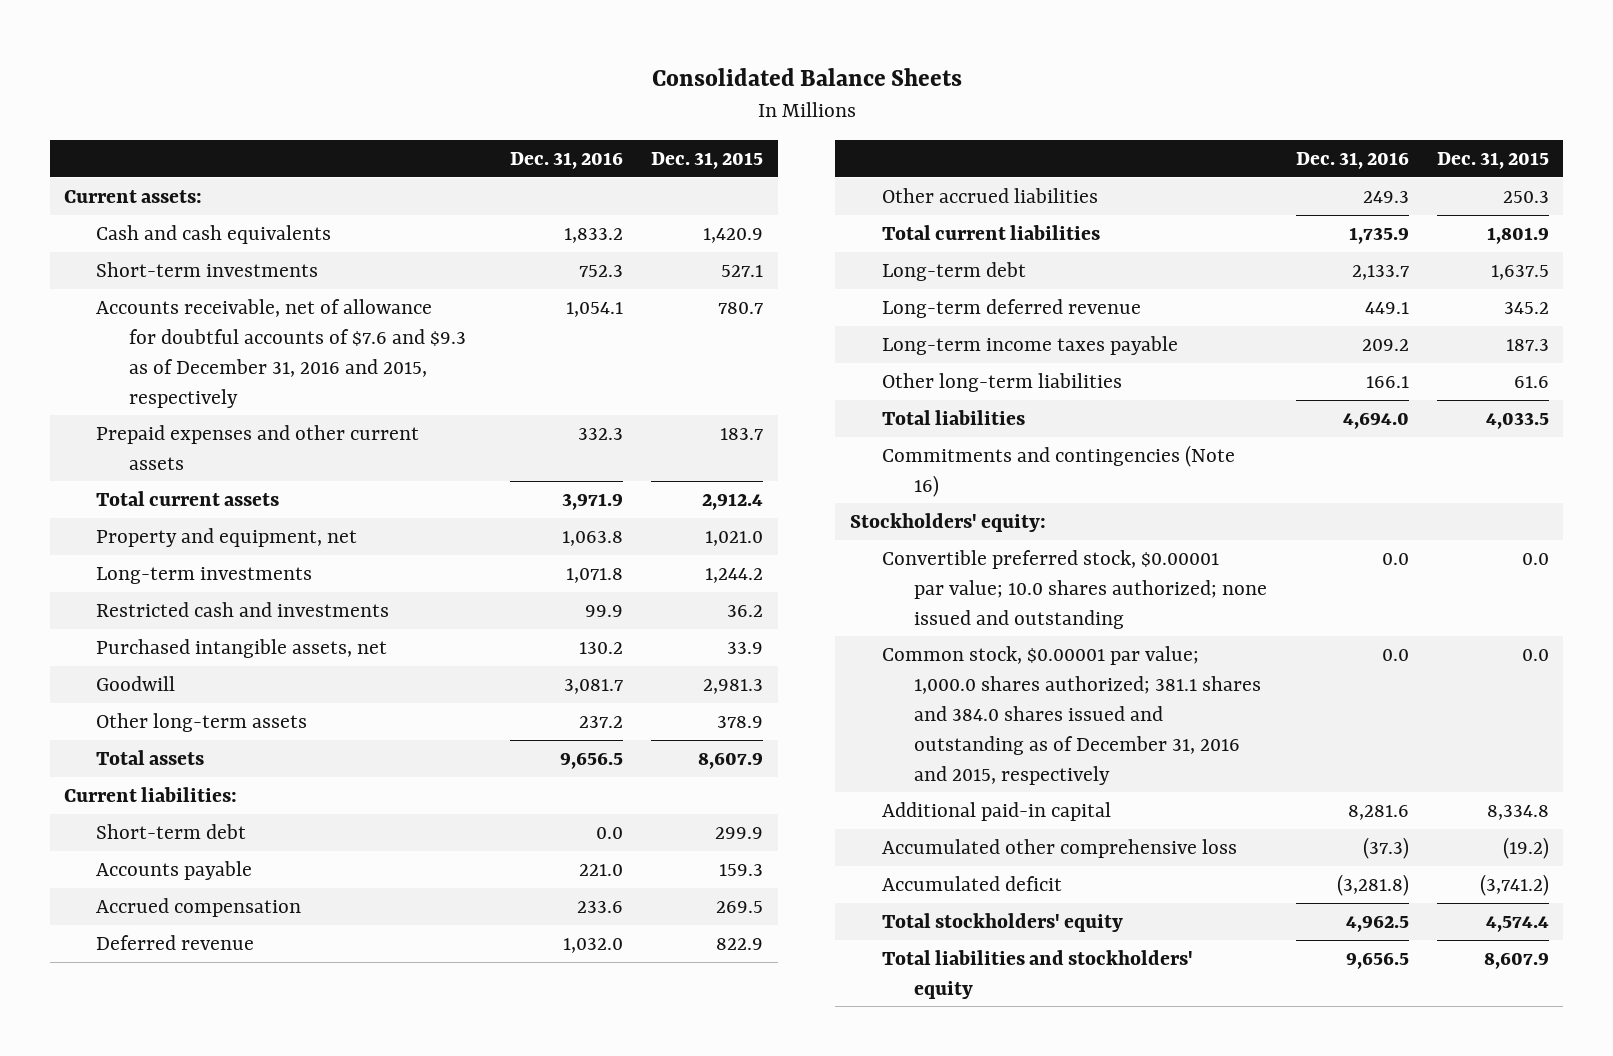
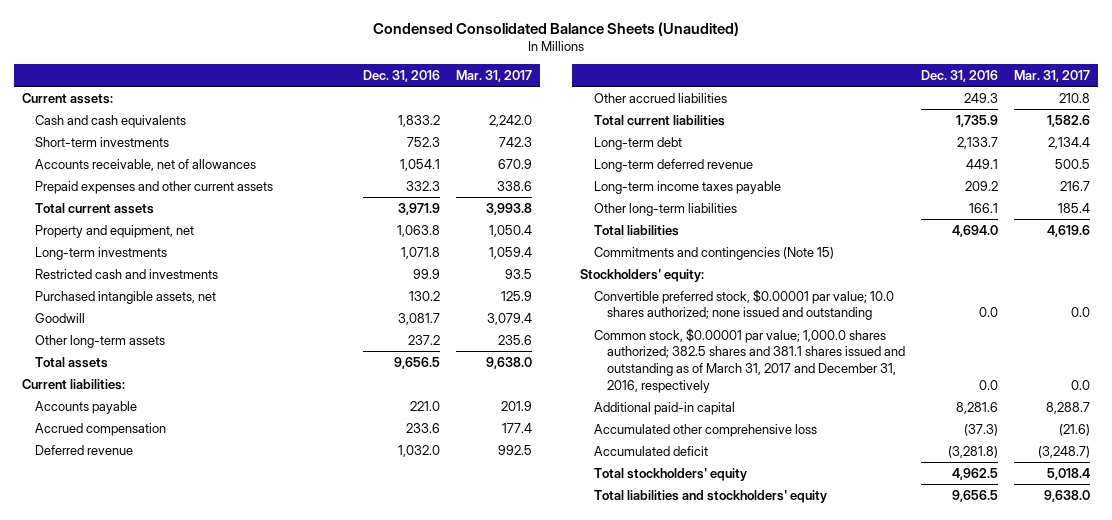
- Consolidated Balance Sheets
+ Condensed Consolidated Balance Sheets (Unaudited)
- | Dec. 31, 2016 | Dec. 31, 2015
+ | Dec. 31, 2016 | Mar. 31, 2017
- Accounts receivable, net of allowance for doubtful accounts of $7.6 and $9.3 as of December 31, 2016 and 2015, respectively | 1,054.1 | 780.7
+ Accounts receivable, net of allowances | 1,054.1 | 670.9
- Short-term debt | 0.0 | 299.9
- Commitments and contingencies (Note 16)
+ Commitments and contingencies (Note 15)
- Common stock, $0.00001 par value; 1,000.0 shares authorized; 381.1 shares and 384.0 shares issued and outstanding as of December 31, 2016 and 2015, respectively | 0.0 | 0.0
+ Common stock, $0.00001 par value; 1,000.0 shares authorized; 382.5 shares and 381.1 shares issued and outstanding as of March 31, 2017 and December 31, 2016, respectively | 0.0 | 0.0

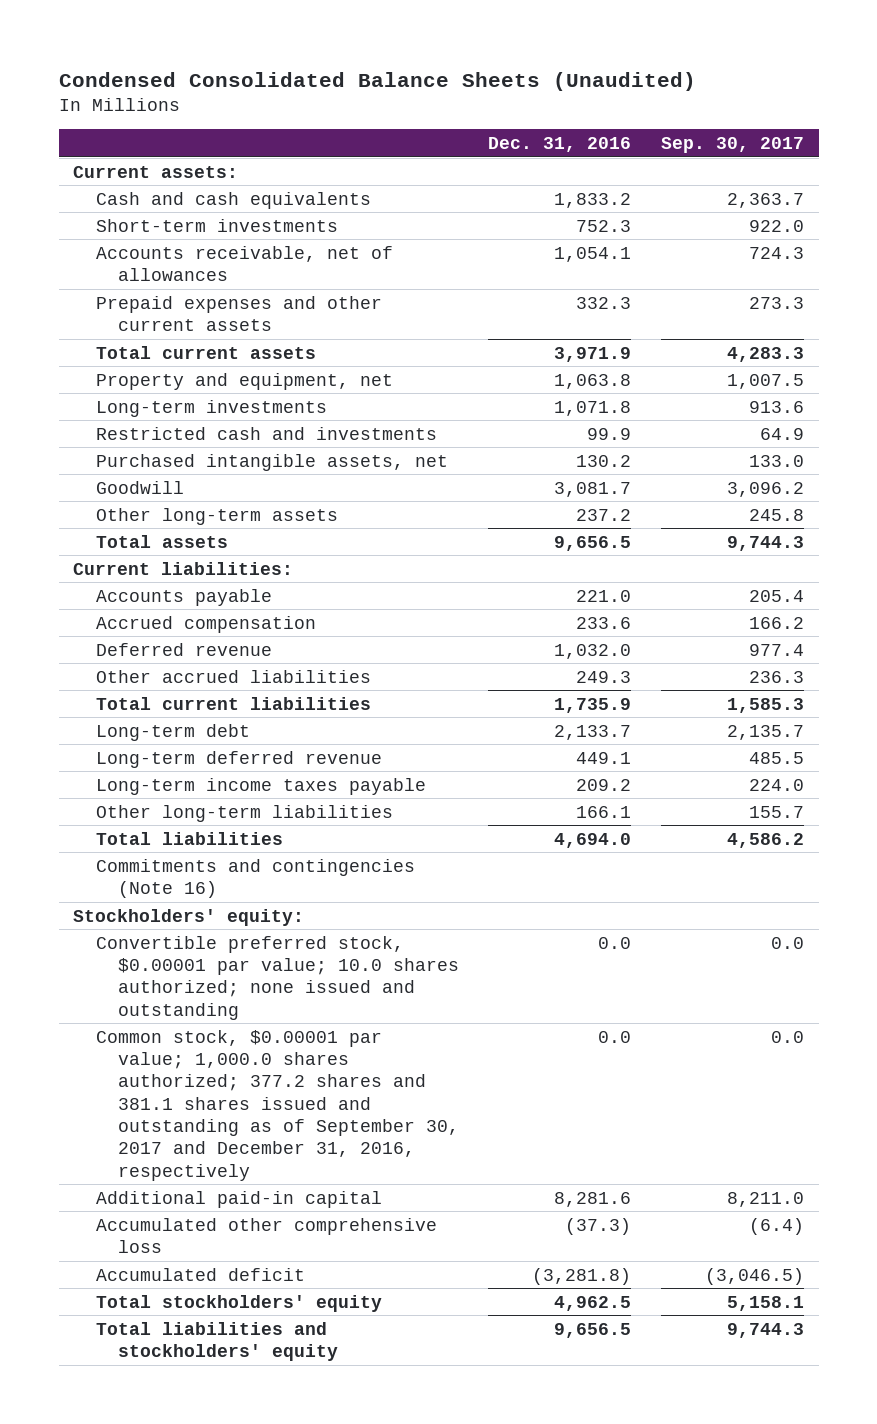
- | Dec. 31, 2016 | Mar. 31, 2017
+ | Dec. 31, 2016 | Sep. 30, 2017
- Commitments and contingencies (Note 15)
+ Commitments and contingencies (Note 16)
- Common stock, $0.00001 par value; 1,000.0 shares authorized; 382.5 shares and 381.1 shares issued and outstanding as of March 31, 2017 and December 31, 2016, respectively | 0.0 | 0.0
+ Common stock, $0.00001 par value; 1,000.0 shares authorized; 377.2 shares and 381.1 shares issued and outstanding as of September 30, 2017 and December 31, 2016, respectively | 0.0 | 0.0

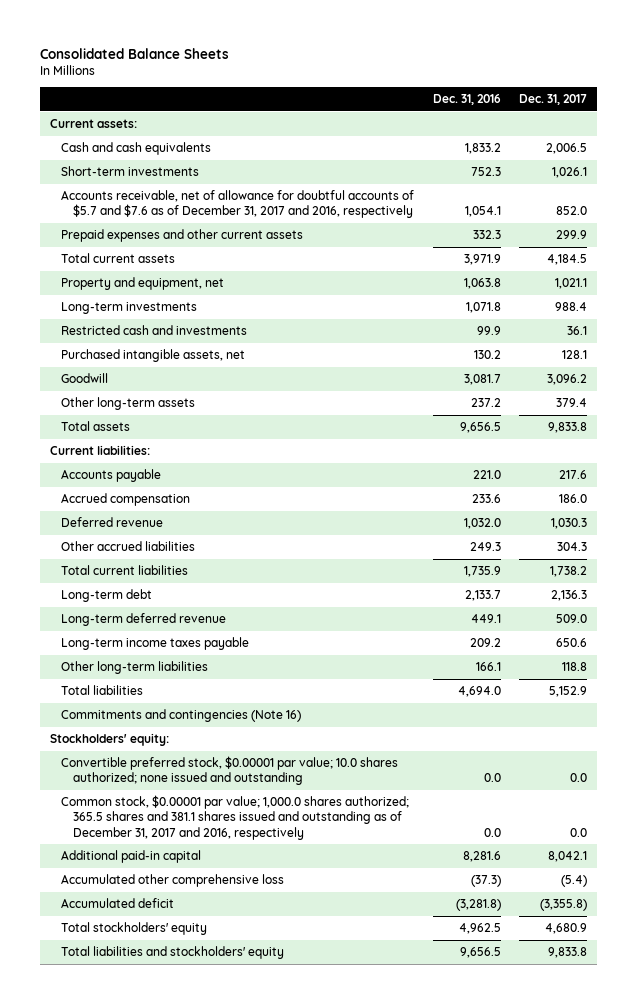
- Condensed Consolidated Balance Sheets (Unaudited)
+ Consolidated Balance Sheets
- | Dec. 31, 2016 | Sep. 30, 2017
+ | Dec. 31, 2016 | Dec. 31, 2017
- Accounts receivable, net of allowances | 1,054.1 | 724.3
+ Accounts receivable, net of allowance for doubtful accounts of $5.7 and $7.6 as of December 31, 2017 and 2016, respectively | 1,054.1 | 852.0
- Common stock, $0.00001 par value; 1,000.0 shares authorized; 377.2 shares and 381.1 shares issued and outstanding as of September 30, 2017 and December 31, 2016, respectively | 0.0 | 0.0
+ Common stock, $0.00001 par value; 1,000.0 shares authorized; 365.5 shares and 381.1 shares issued and outstanding as of December 31, 2017 and 2016, respectively | 0.0 | 0.0

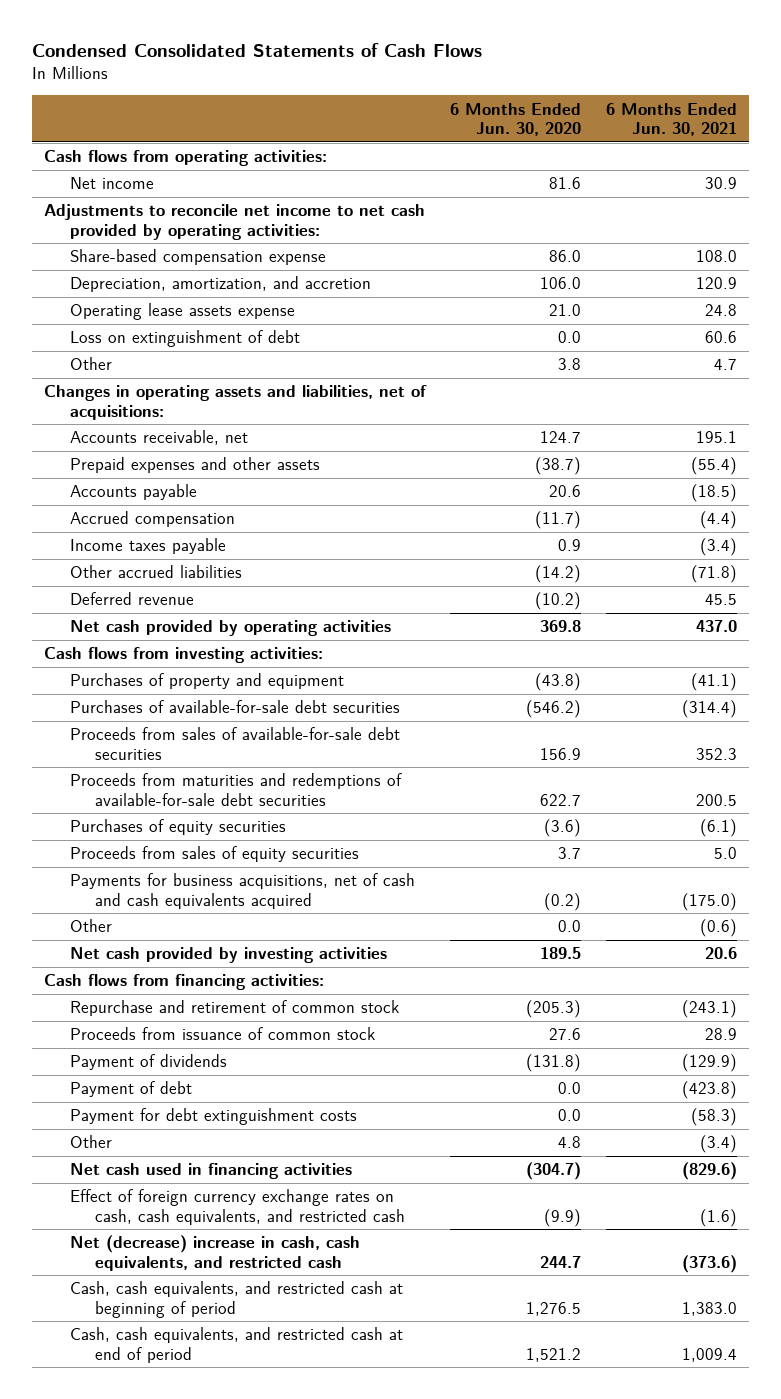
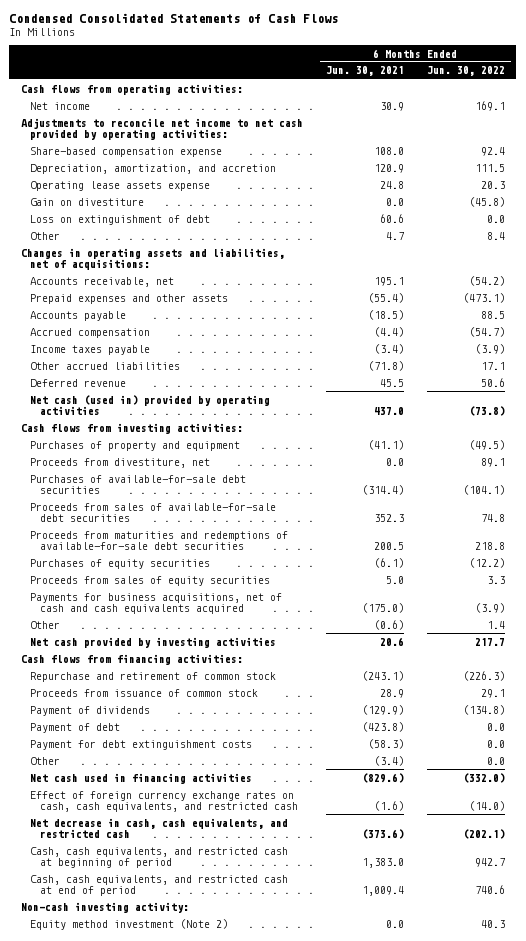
- | 6 Months Ended Jun. 30, 2020 | 6 Months Ended Jun. 30, 2021
+ | 6 Months Ended Jun. 30, 2021 | 6 Months Ended Jun. 30, 2022
+ Gain on divestiture | 0.0 | (45.8)
- Net cash provided by operating activities | 369.8 | 437.0
+ Net cash (used in) provided by operating activities | 437.0 | (73.8)
+ Proceeds from divestiture, net | 0.0 | 89.1
- Net (decrease) increase in cash, cash equivalents, and restricted cash | 244.7 | (373.6)
+ Net decrease in cash, cash equivalents, and restricted cash | (373.6) | (202.1)
+ Non-cash investing activity:
+ Equity method investment (Note 2) | 0.0 | 40.3

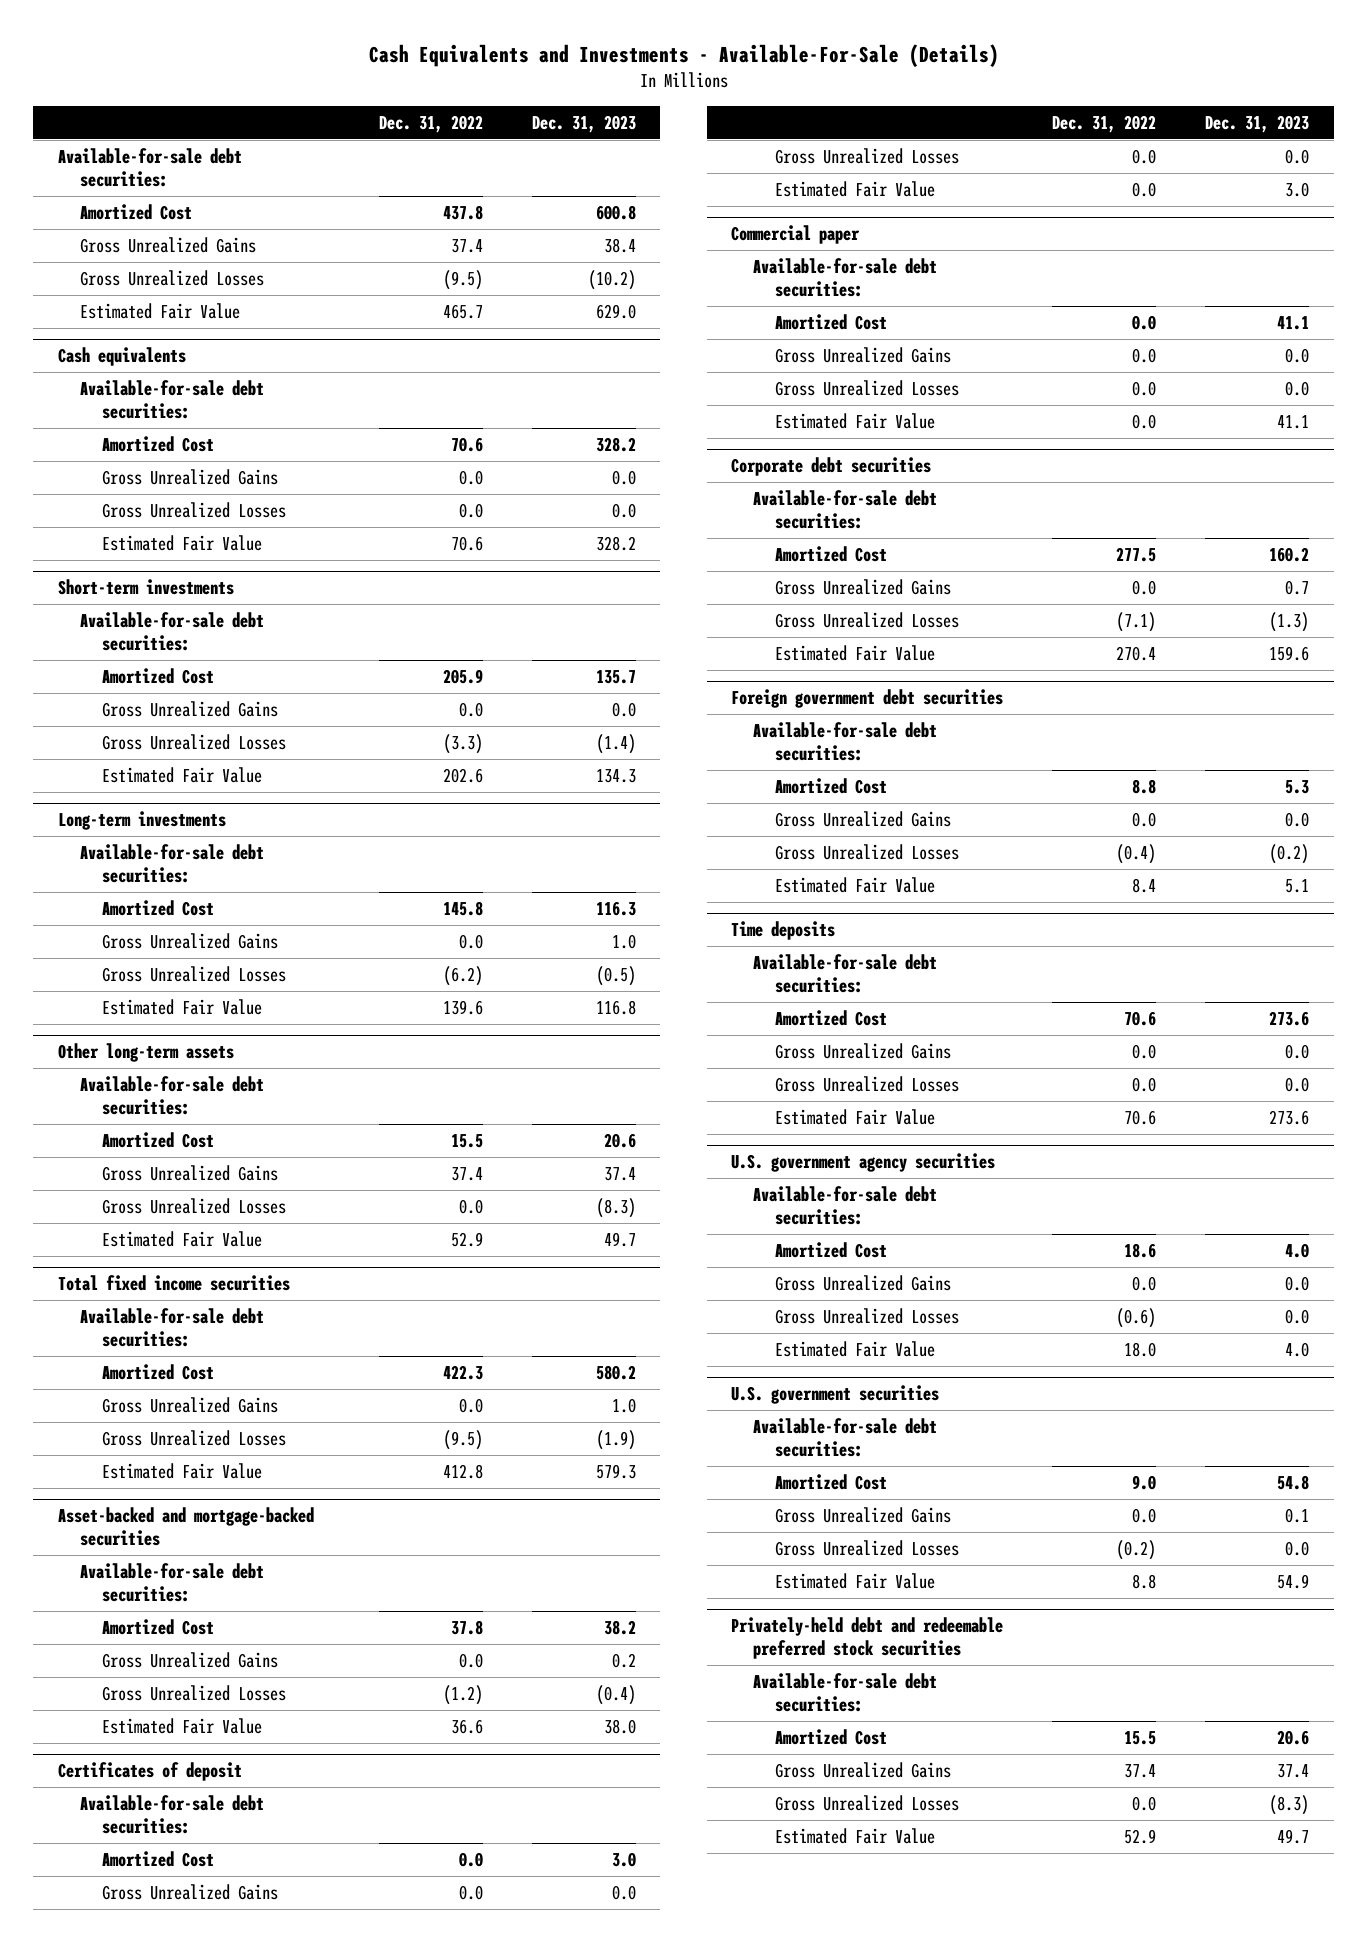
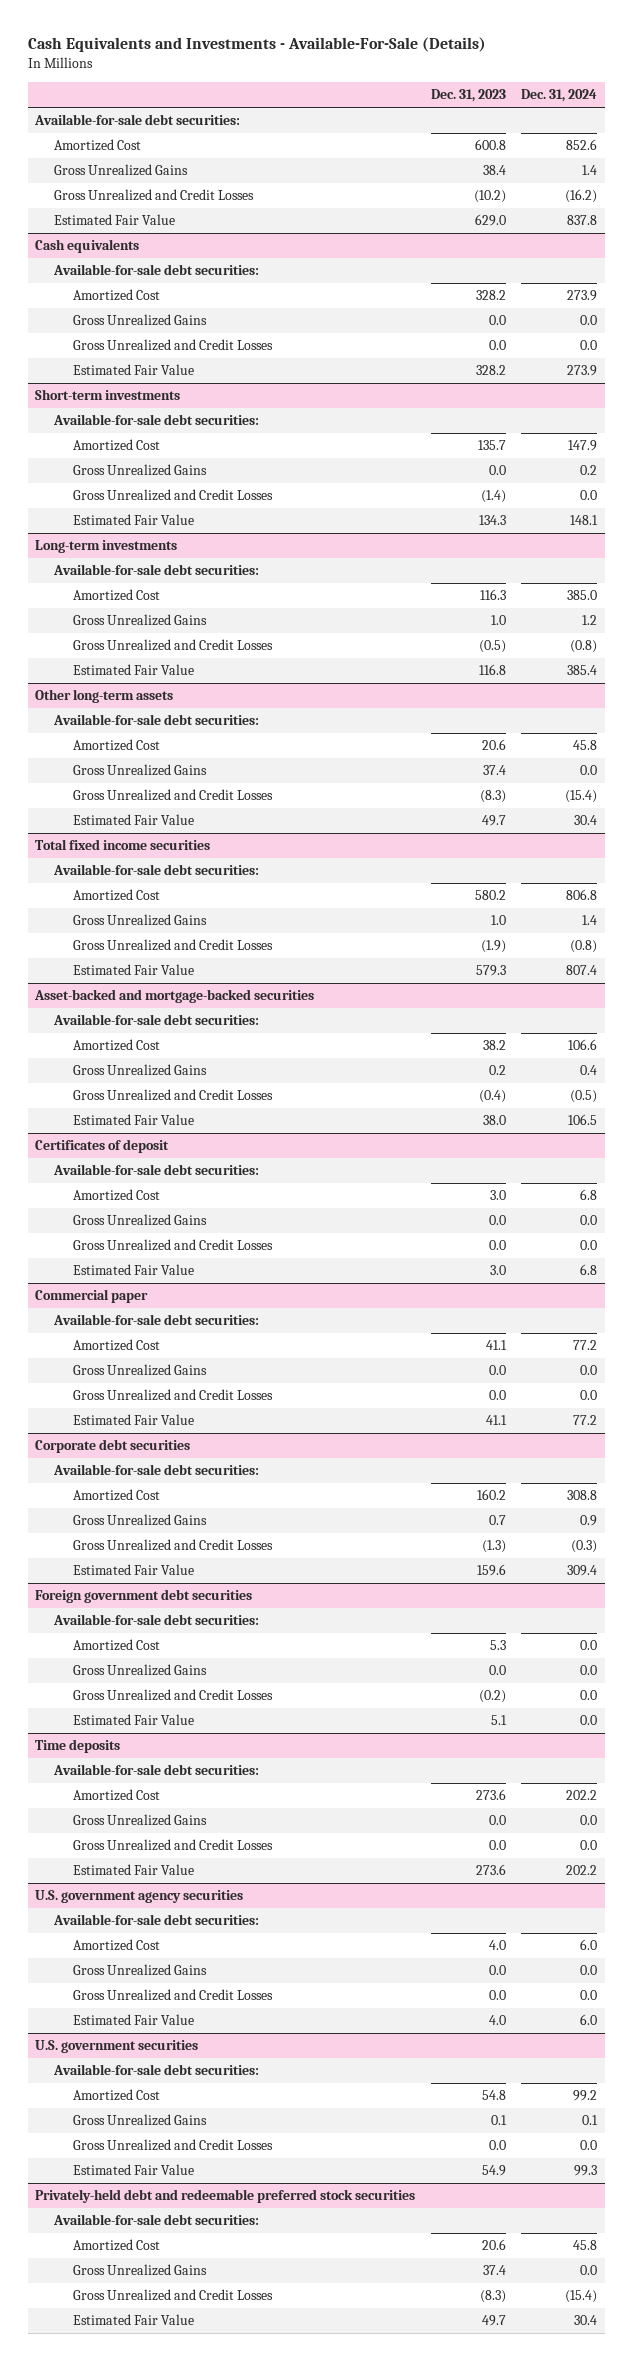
- | Dec. 31, 2022 | Dec. 31, 2023
+ | Dec. 31, 2023 | Dec. 31, 2024
- Gross Unrealized Losses | (9.5) | (10.2)
+ Gross Unrealized and Credit Losses | (10.2) | (16.2)
@ Cash equivalents
- Gross Unrealized Losses | 0.0 | 0.0
+ Gross Unrealized and Credit Losses | 0.0 | 0.0
@ Short-term investments
- Gross Unrealized Losses | (3.3) | (1.4)
+ Gross Unrealized and Credit Losses | (1.4) | 0.0
@ Long-term investments
- Gross Unrealized Losses | (6.2) | (0.5)
+ Gross Unrealized and Credit Losses | (0.5) | (0.8)
@ Other long-term assets
- Gross Unrealized Losses | 0.0 | (8.3)
+ Gross Unrealized and Credit Losses | (8.3) | (15.4)
@ Total fixed income securities
- Gross Unrealized Losses | (9.5) | (1.9)
+ Gross Unrealized and Credit Losses | (1.9) | (0.8)
@ Asset-backed and mortgage-backed securities
- Gross Unrealized Losses | (1.2) | (0.4)
+ Gross Unrealized and Credit Losses | (0.4) | (0.5)
@ Certificates of deposit
- Gross Unrealized Losses | 0.0 | 0.0
+ Gross Unrealized and Credit Losses | 0.0 | 0.0
@ Commercial paper
- Gross Unrealized Losses | 0.0 | 0.0
+ Gross Unrealized and Credit Losses | 0.0 | 0.0
@ Corporate debt securities
- Gross Unrealized Losses | (7.1) | (1.3)
+ Gross Unrealized and Credit Losses | (1.3) | (0.3)
@ Foreign government debt securities
- Gross Unrealized Losses | (0.4) | (0.2)
+ Gross Unrealized and Credit Losses | (0.2) | 0.0
@ Time deposits
- Gross Unrealized Losses | 0.0 | 0.0
+ Gross Unrealized and Credit Losses | 0.0 | 0.0
@ U.S. government agency securities
- Gross Unrealized Losses | (0.6) | 0.0
+ Gross Unrealized and Credit Losses | 0.0 | 0.0
@ U.S. government securities
- Gross Unrealized Losses | (0.2) | 0.0
+ Gross Unrealized and Credit Losses | 0.0 | 0.0
@ Privately-held debt and redeemable preferred stock securities
- Gross Unrealized Losses | 0.0 | (8.3)
+ Gross Unrealized and Credit Losses | (8.3) | (15.4)

